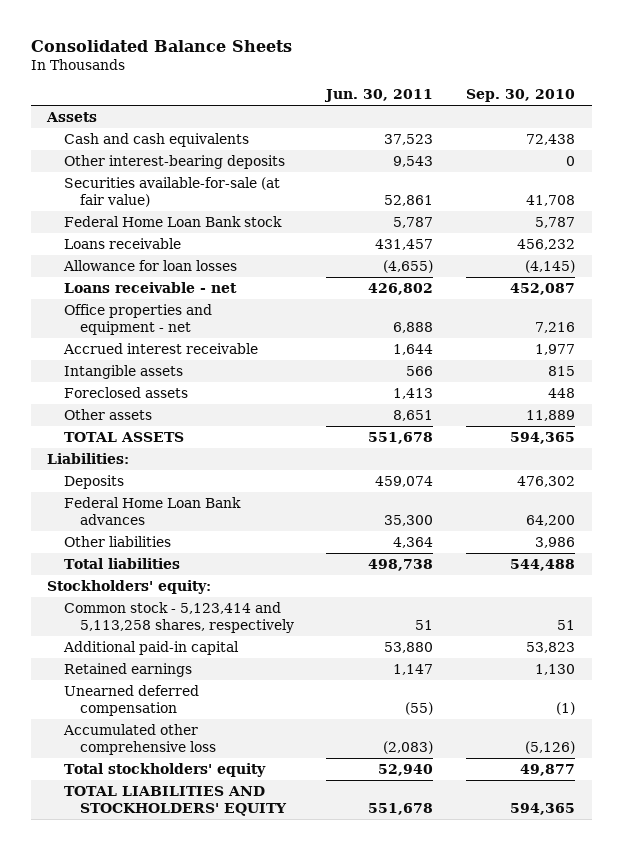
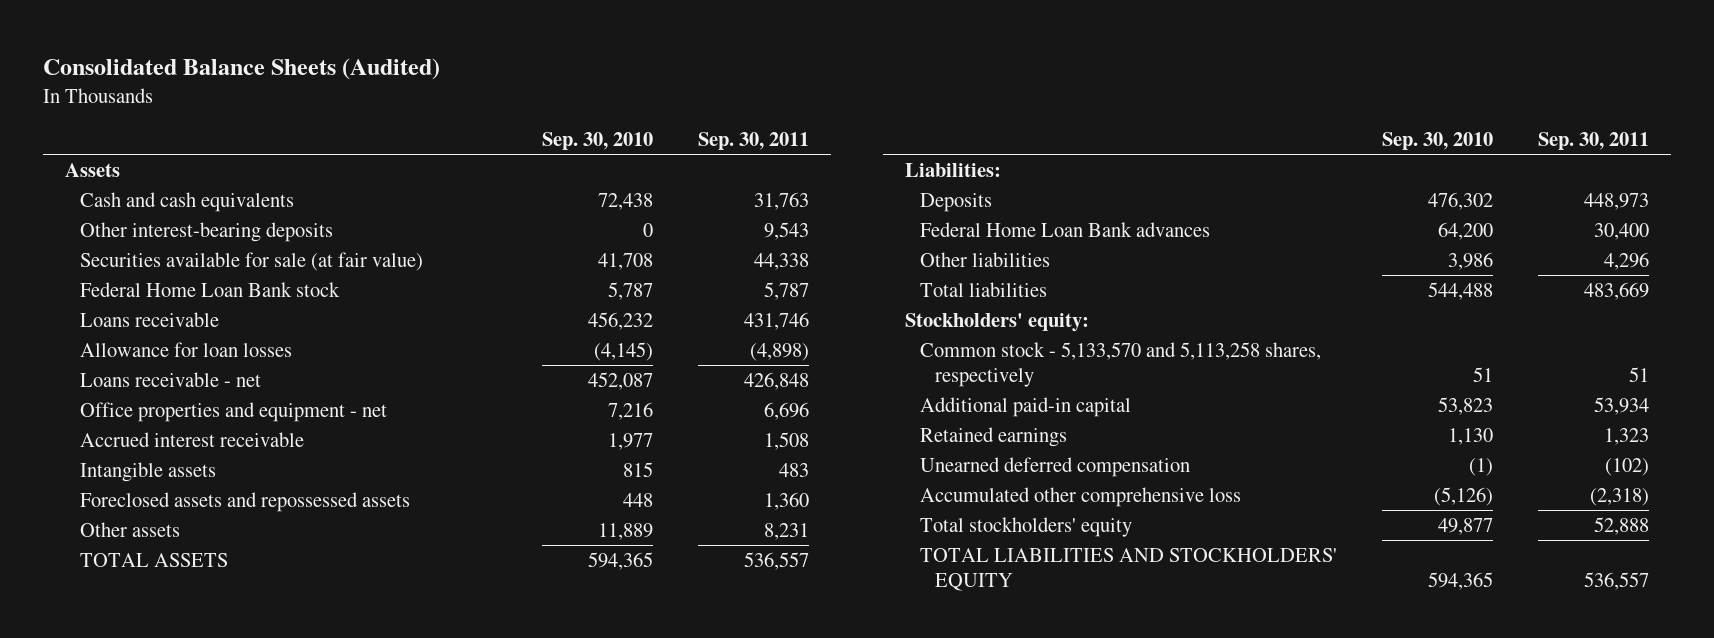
- Consolidated Balance Sheets
+ Consolidated Balance Sheets (Audited)
- | Jun. 30, 2011 | Sep. 30, 2010
+ | Sep. 30, 2010 | Sep. 30, 2011
- Securities available-for-sale (at fair value) | 52,861 | 41,708
+ Securities available for sale (at fair value) | 41,708 | 44,338
- Foreclosed assets | 1,413 | 448
+ Foreclosed assets and repossessed assets | 448 | 1,360
- Common stock - 5,123,414 and 5,113,258 shares, respectively | 51 | 51
+ Common stock - 5,133,570 and 5,113,258 shares, respectively | 51 | 51

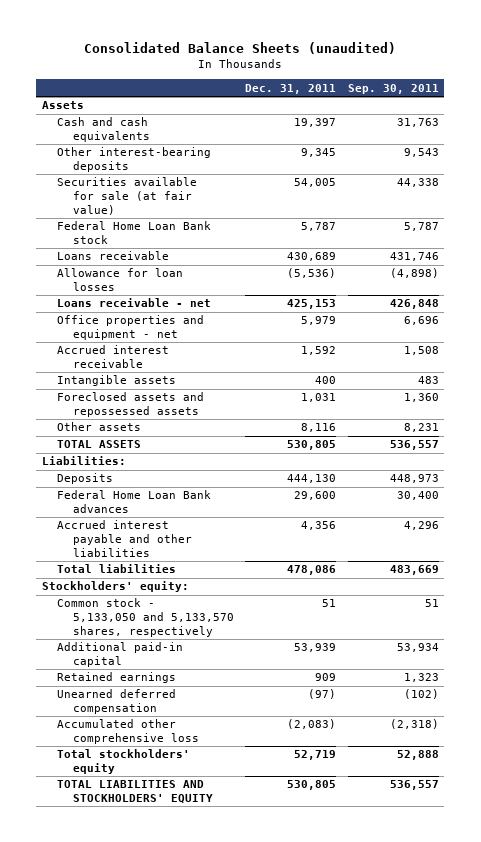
- Consolidated Balance Sheets (Audited)
+ Consolidated Balance Sheets (unaudited)
- | Sep. 30, 2010 | Sep. 30, 2011
+ | Dec. 31, 2011 | Sep. 30, 2011
- Other liabilities | 3,986 | 4,296
+ Accrued interest payable and other liabilities | 4,356 | 4,296
- Common stock - 5,133,570 and 5,113,258 shares, respectively | 51 | 51
+ Common stock - 5,133,050 and 5,133,570 shares, respectively | 51 | 51

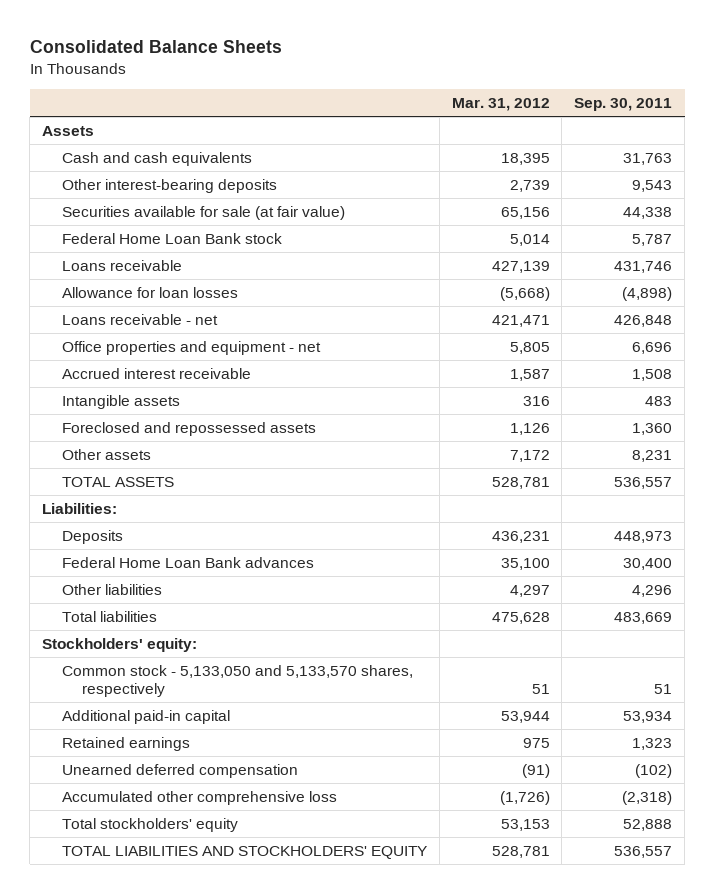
- Consolidated Balance Sheets (unaudited)
+ Consolidated Balance Sheets
- | Dec. 31, 2011 | Sep. 30, 2011
+ | Mar. 31, 2012 | Sep. 30, 2011
- Foreclosed assets and repossessed assets | 1,031 | 1,360
+ Foreclosed and repossessed assets | 1,126 | 1,360
- Accrued interest payable and other liabilities | 4,356 | 4,296
+ Other liabilities | 4,297 | 4,296

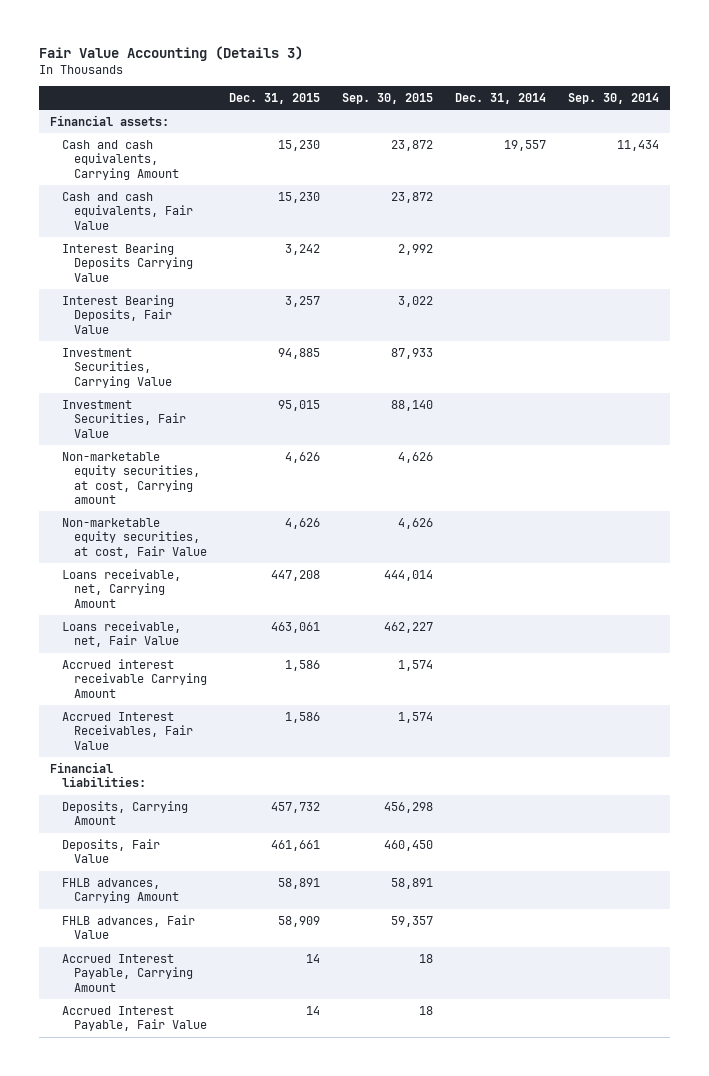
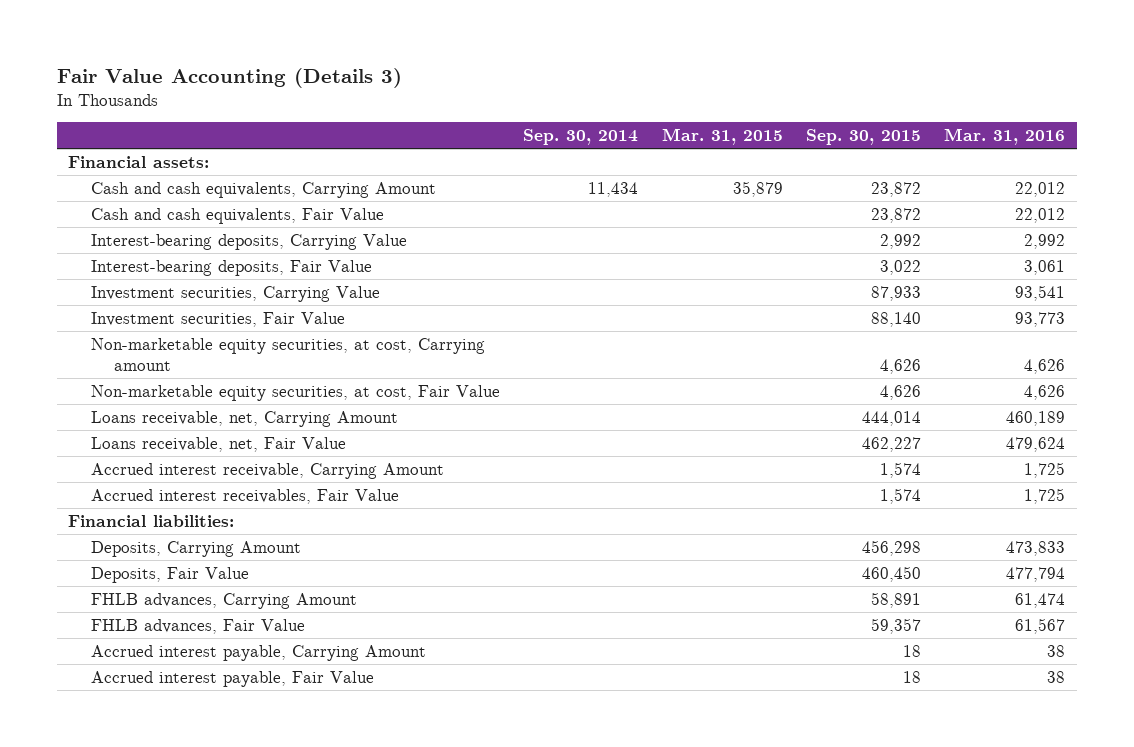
- | Dec. 31, 2015 | Sep. 30, 2015 | Dec. 31, 2014 | Sep. 30, 2014
+ | Sep. 30, 2014 | Mar. 31, 2015 | Sep. 30, 2015 | Mar. 31, 2016
- Interest Bearing Deposits Carrying Value | 3,242 | 2,992 | |
- Interest Bearing Deposits, Fair Value | 3,257 | 3,022 | |
- Investment Securities, Carrying Value | 94,885 | 87,933 | |
- Investment Securities, Fair Value | 95,015 | 88,140 | |
+ Interest-bearing deposits, Carrying Value | | | 2,992 | 2,992
+ Interest-bearing deposits, Fair Value | | | 3,022 | 3,061
+ Investment securities, Carrying Value | | | 87,933 | 93,541
+ Investment securities, Fair Value | | | 88,140 | 93,773
- Accrued interest receivable Carrying Amount | 1,586 | 1,574 | |
- Accrued Interest Receivables, Fair Value | 1,586 | 1,574 | |
+ Accrued interest receivable, Carrying Amount | | | 1,574 | 1,725
+ Accrued interest receivables, Fair Value | | | 1,574 | 1,725
- Accrued Interest Payable, Carrying Amount | 14 | 18 | |
- Accrued Interest Payable, Fair Value | 14 | 18 | |
+ Accrued interest payable, Carrying Amount | | | 18 | 38
+ Accrued interest payable, Fair Value | | | 18 | 38

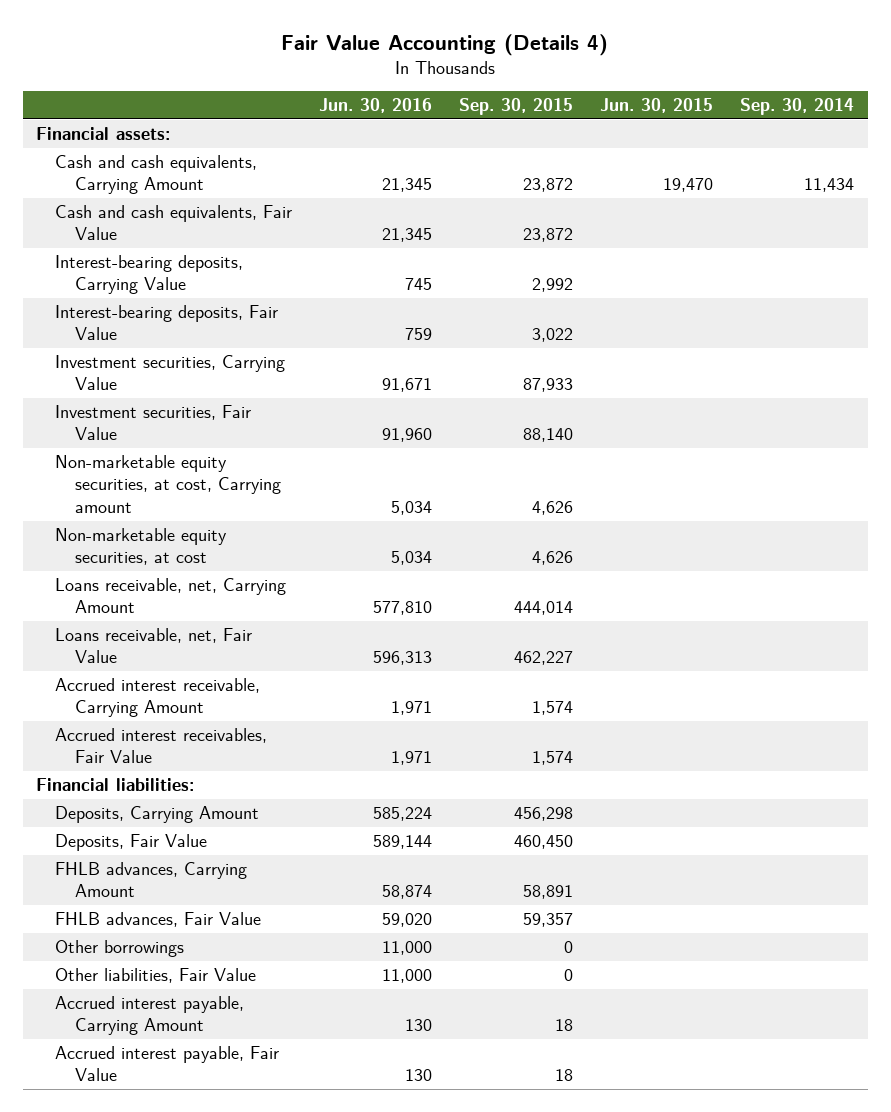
- Fair Value Accounting (Details 3)
+ Fair Value Accounting (Details 4)
- | Sep. 30, 2014 | Mar. 31, 2015 | Sep. 30, 2015 | Mar. 31, 2016
+ | Jun. 30, 2016 | Sep. 30, 2015 | Jun. 30, 2015 | Sep. 30, 2014
- Non-marketable equity securities, at cost, Fair Value | | | 4,626 | 4,626
+ Non-marketable equity securities, at cost | 5,034 | 4,626 | |
+ Other borrowings | 11,000 | 0 | |
+ Other liabilities, Fair Value | 11,000 | 0 | |

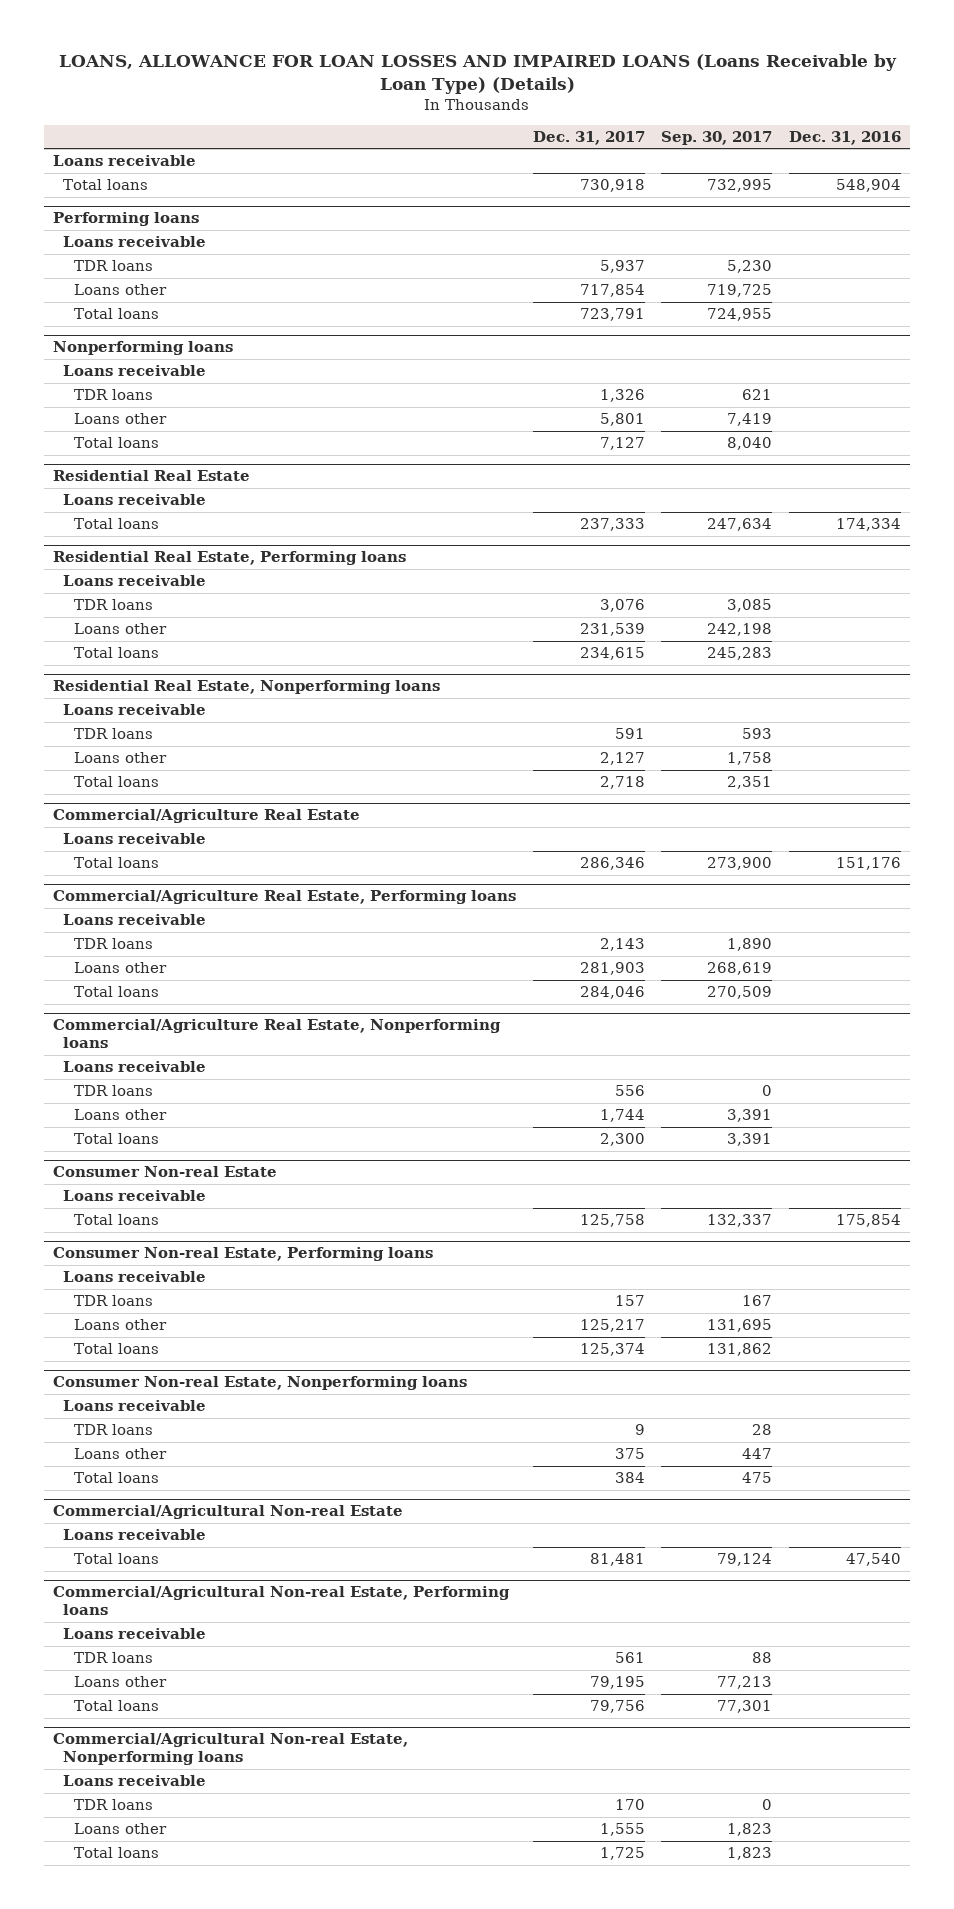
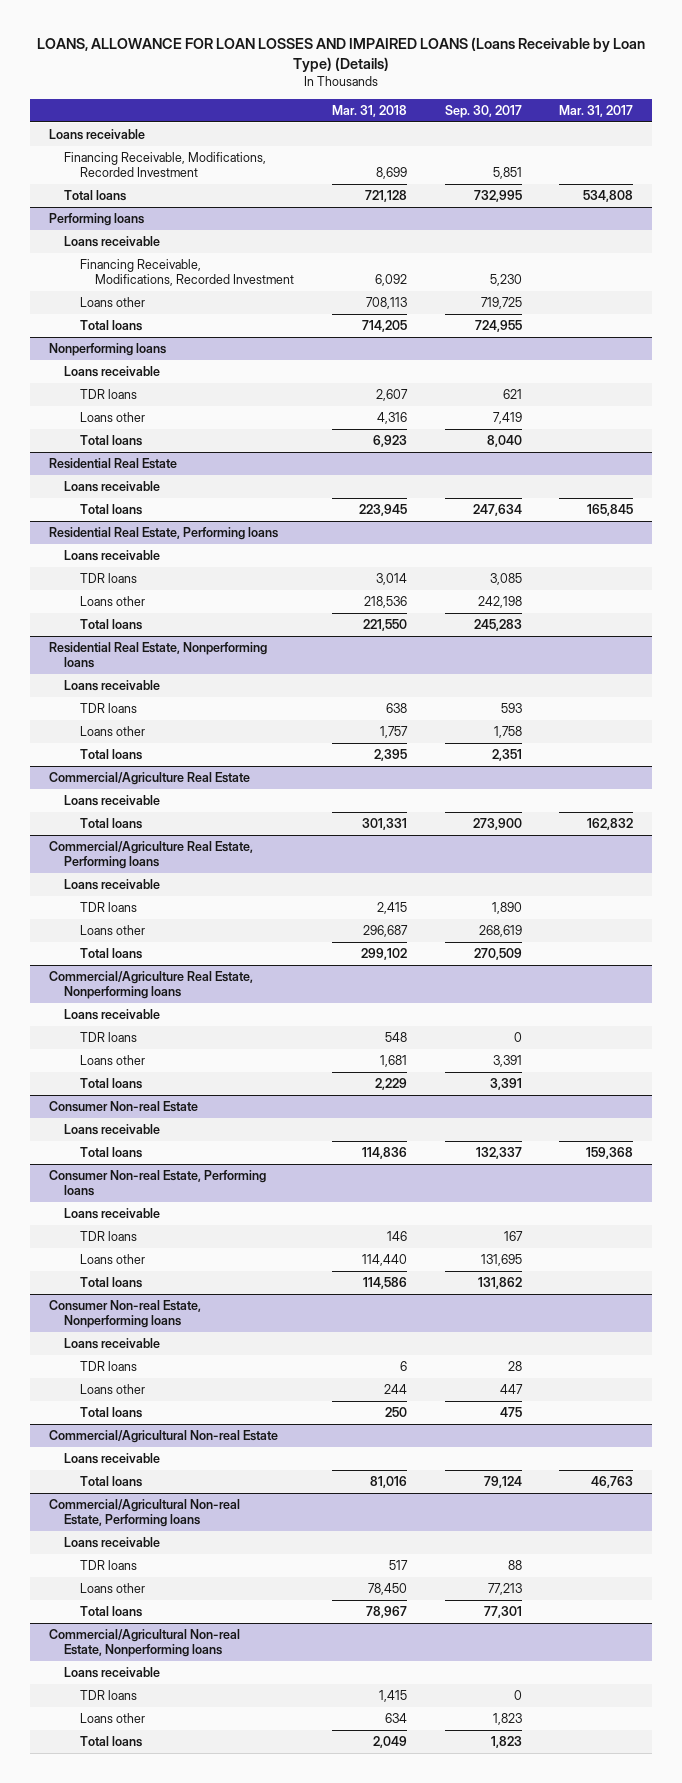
- | Dec. 31, 2017 | Sep. 30, 2017 | Dec. 31, 2016
+ | Mar. 31, 2018 | Sep. 30, 2017 | Mar. 31, 2017
+ Financing Receivable, Modifications, Recorded Investment | 8,699 | 5,851 |
@ Performing loans
- TDR loans | 5,937 | 5,230 |
+ Financing Receivable, Modifications, Recorded Investment | 6,092 | 5,230 |

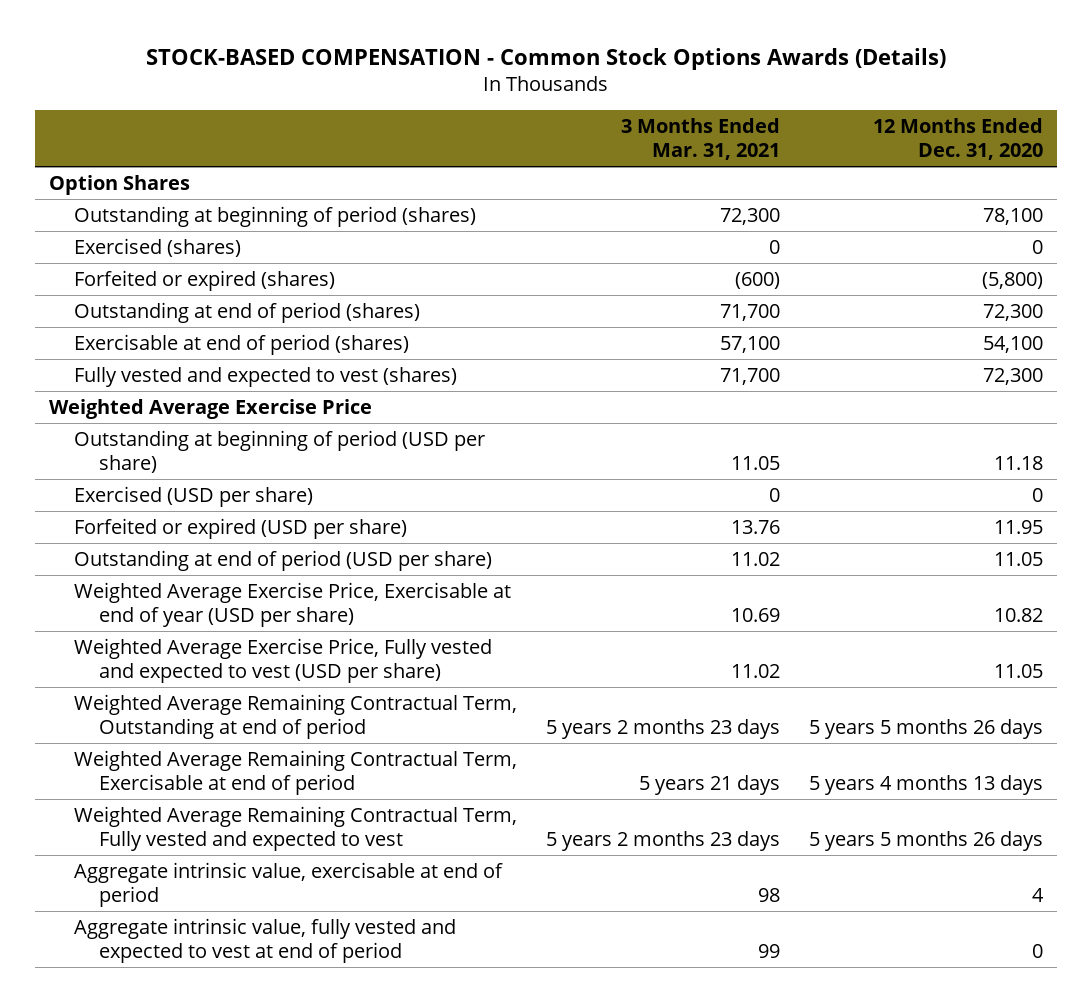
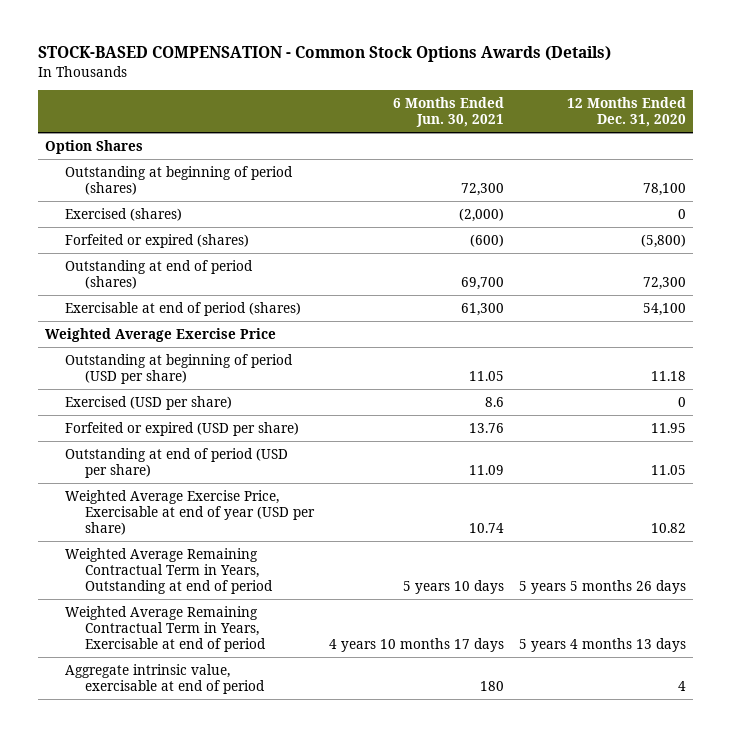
- | 3 Months Ended Mar. 31, 2021 | 12 Months Ended Dec. 31, 2020
+ | 6 Months Ended Jun. 30, 2021 | 12 Months Ended Dec. 31, 2020
- Fully vested and expected to vest (shares) | 71,700 | 72,300
- Weighted Average Exercise Price, Fully vested and expected to vest (USD per share) | 11.02 | 11.05
- Weighted Average Remaining Contractual Term, Outstanding at end of period | 5 years 2 months 23 days | 5 years 5 months 26 days
- Weighted Average Remaining Contractual Term, Exercisable at end of period | 5 years 21 days | 5 years 4 months 13 days
- Weighted Average Remaining Contractual Term, Fully vested and expected to vest | 5 years 2 months 23 days | 5 years 5 months 26 days
+ Weighted Average Remaining Contractual Term in Years, Outstanding at end of period | 5 years 10 days | 5 years 5 months 26 days
+ Weighted Average Remaining Contractual Term in Years, Exercisable at end of period | 4 years 10 months 17 days | 5 years 4 months 13 days
- Aggregate intrinsic value, fully vested and expected to vest at end of period | 99 | 0

